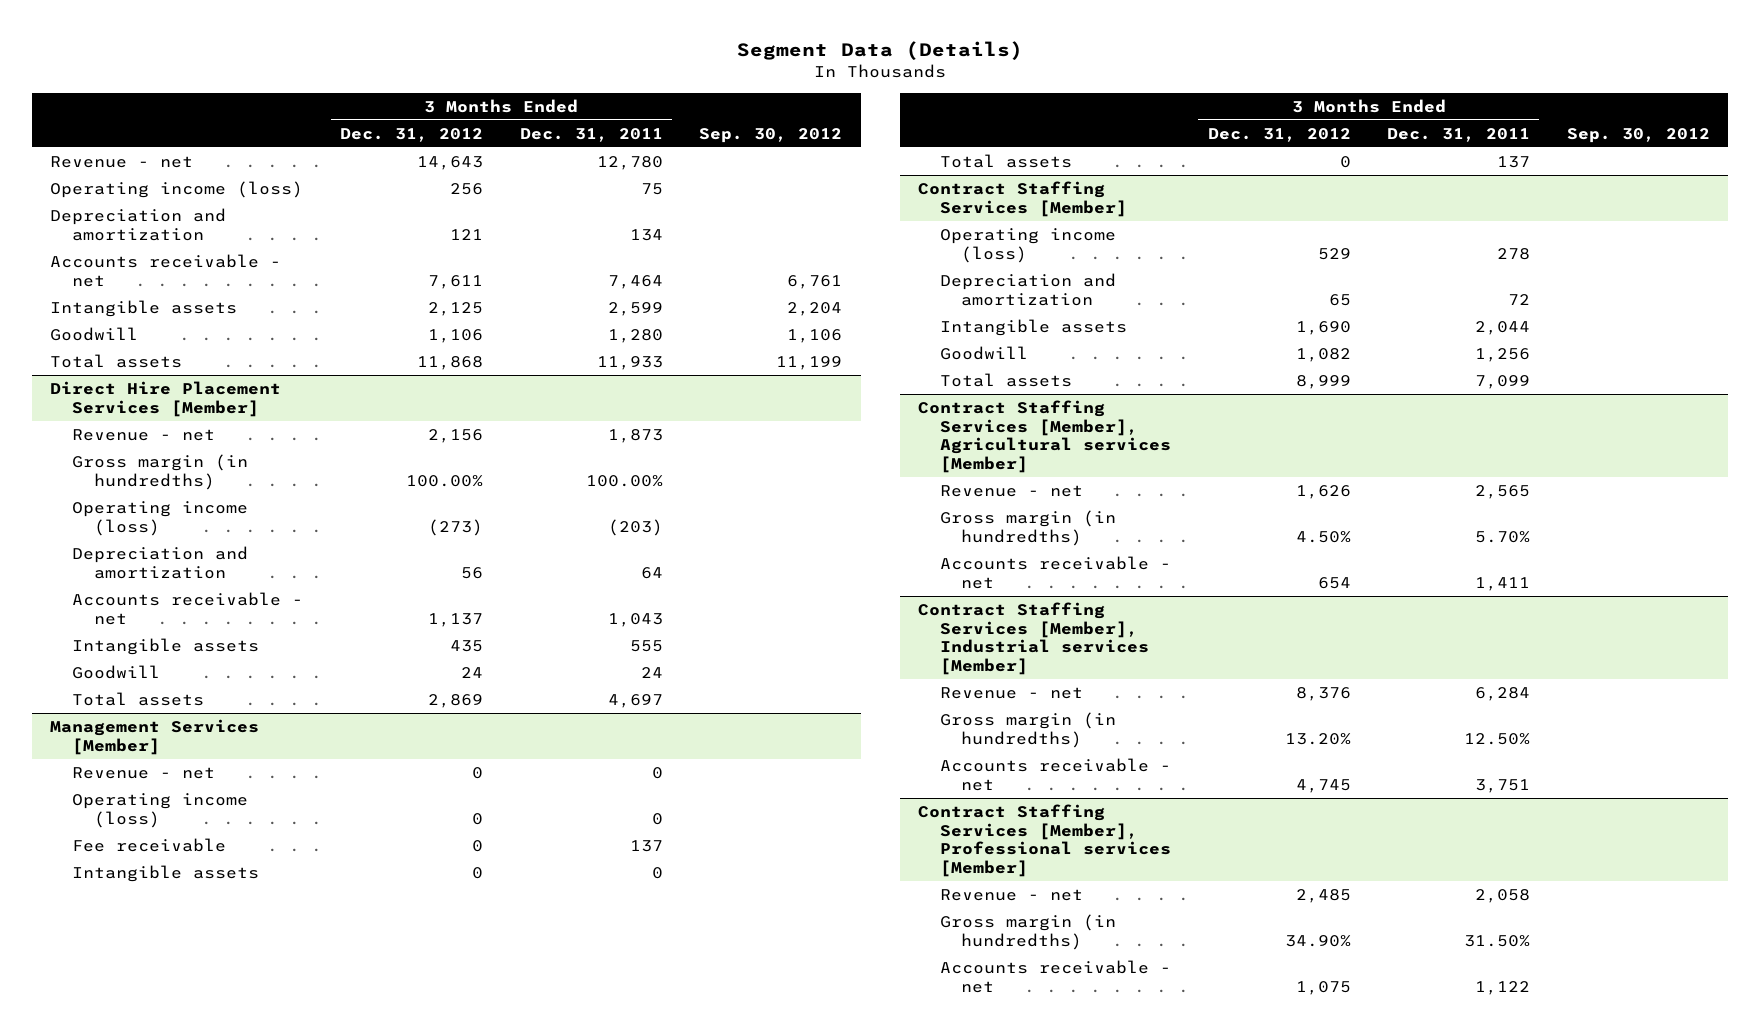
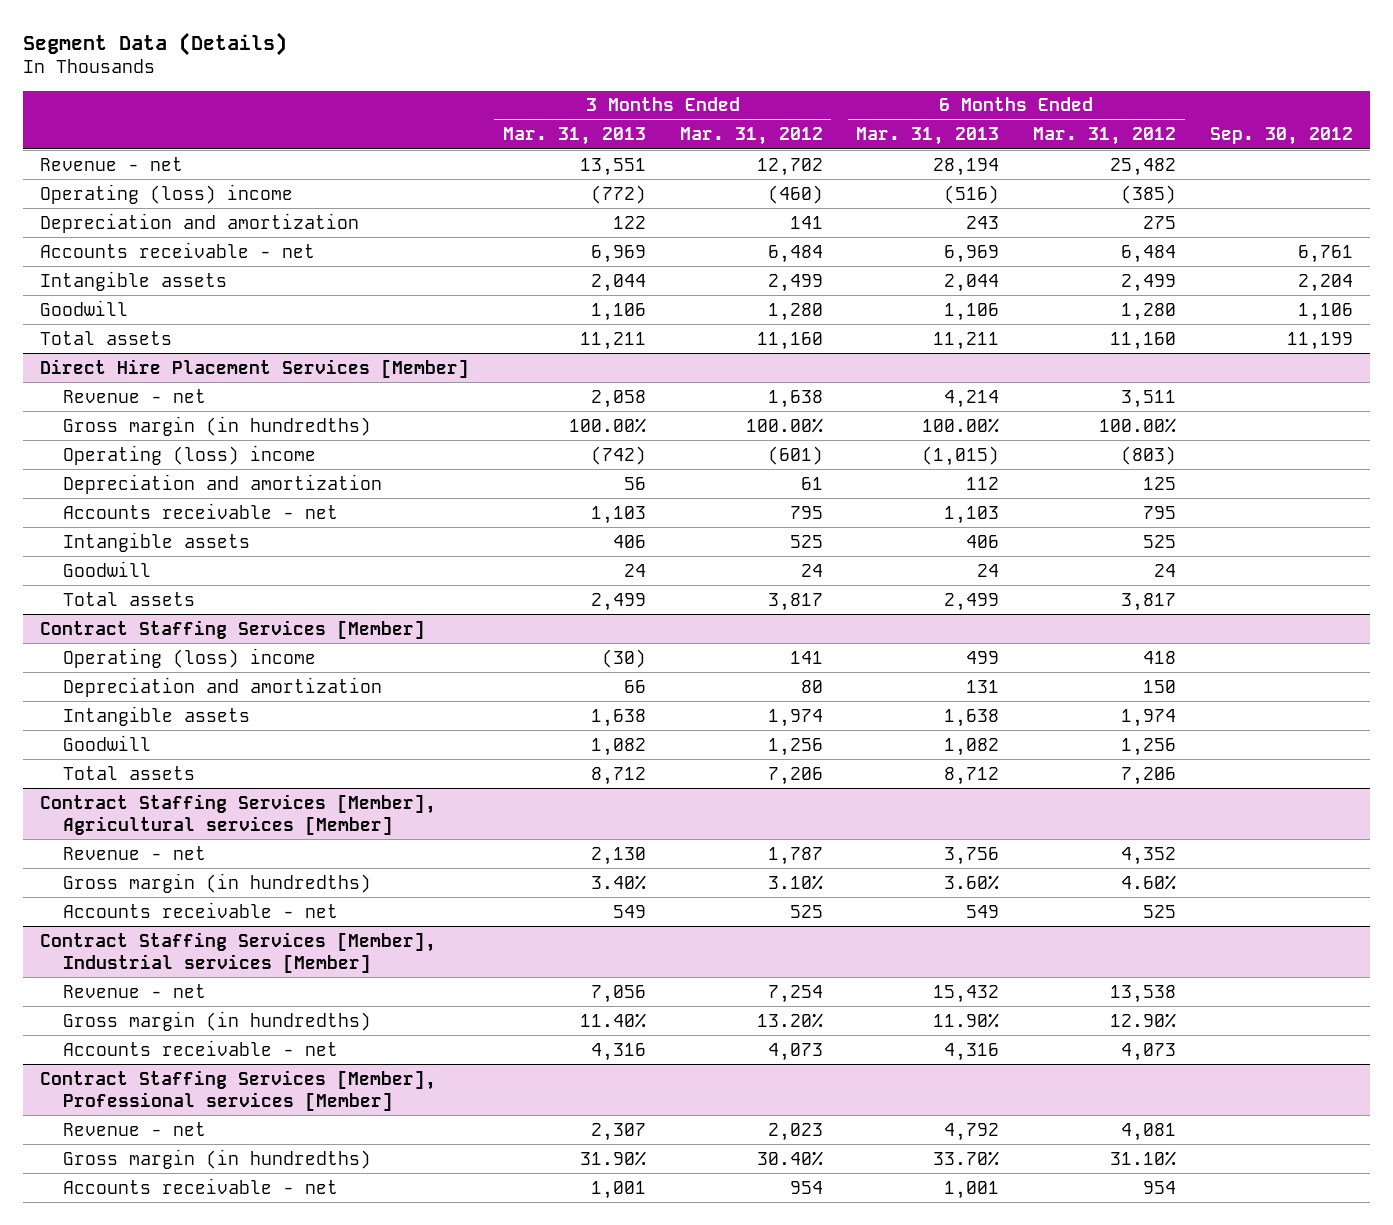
- | 3 Months Ended Dec. 31, 2012 | 3 Months Ended Dec. 31, 2011 | Sep. 30, 2012
+ | 3 Months Ended Mar. 31, 2013 | 3 Months Ended Mar. 31, 2012 | 6 Months Ended Mar. 31, 2013 | 6 Months Ended Mar. 31, 2012 | Sep. 30, 2012
- Operating income (loss) | 256 | 75 |
+ Operating (loss) income | (772) | (460) | (516) | (385) |
@ Direct Hire Placement Services [Member]
- Operating income (loss) | (273) | (203) |
+ Operating (loss) income | (742) | (601) | (1,015) | (803) |
- Management Services [Member]
- Revenue - net | 0 | 0 |
- Operating income (loss) | 0 | 0 |
- Fee receivable | 0 | 137 |
- Intangible assets | 0 | 0 |
- Total assets | 0 | 137 |
@ Contract Staffing Services [Member]
- Operating income (loss) | 529 | 278 |
+ Operating (loss) income | (30) | 141 | 499 | 418 |

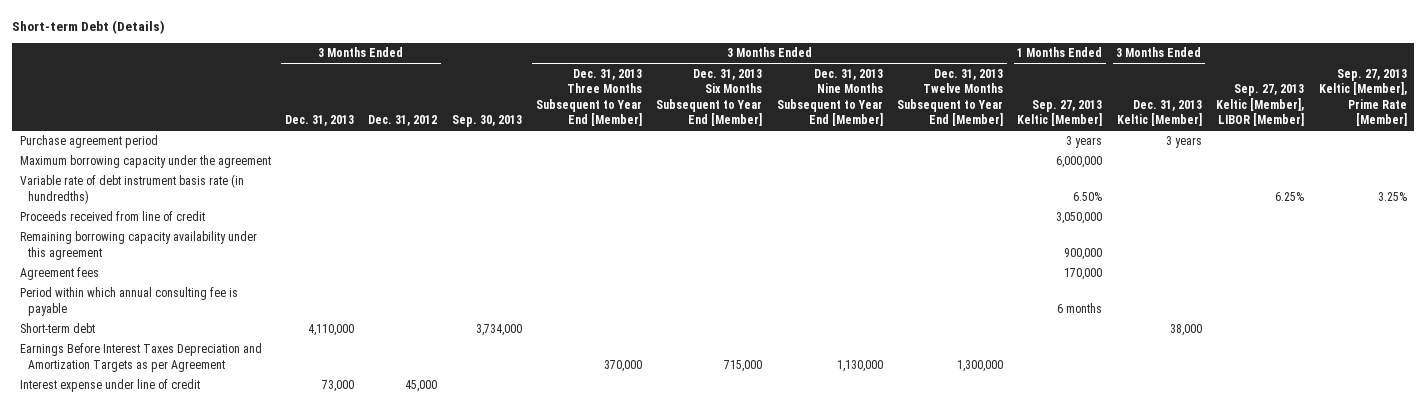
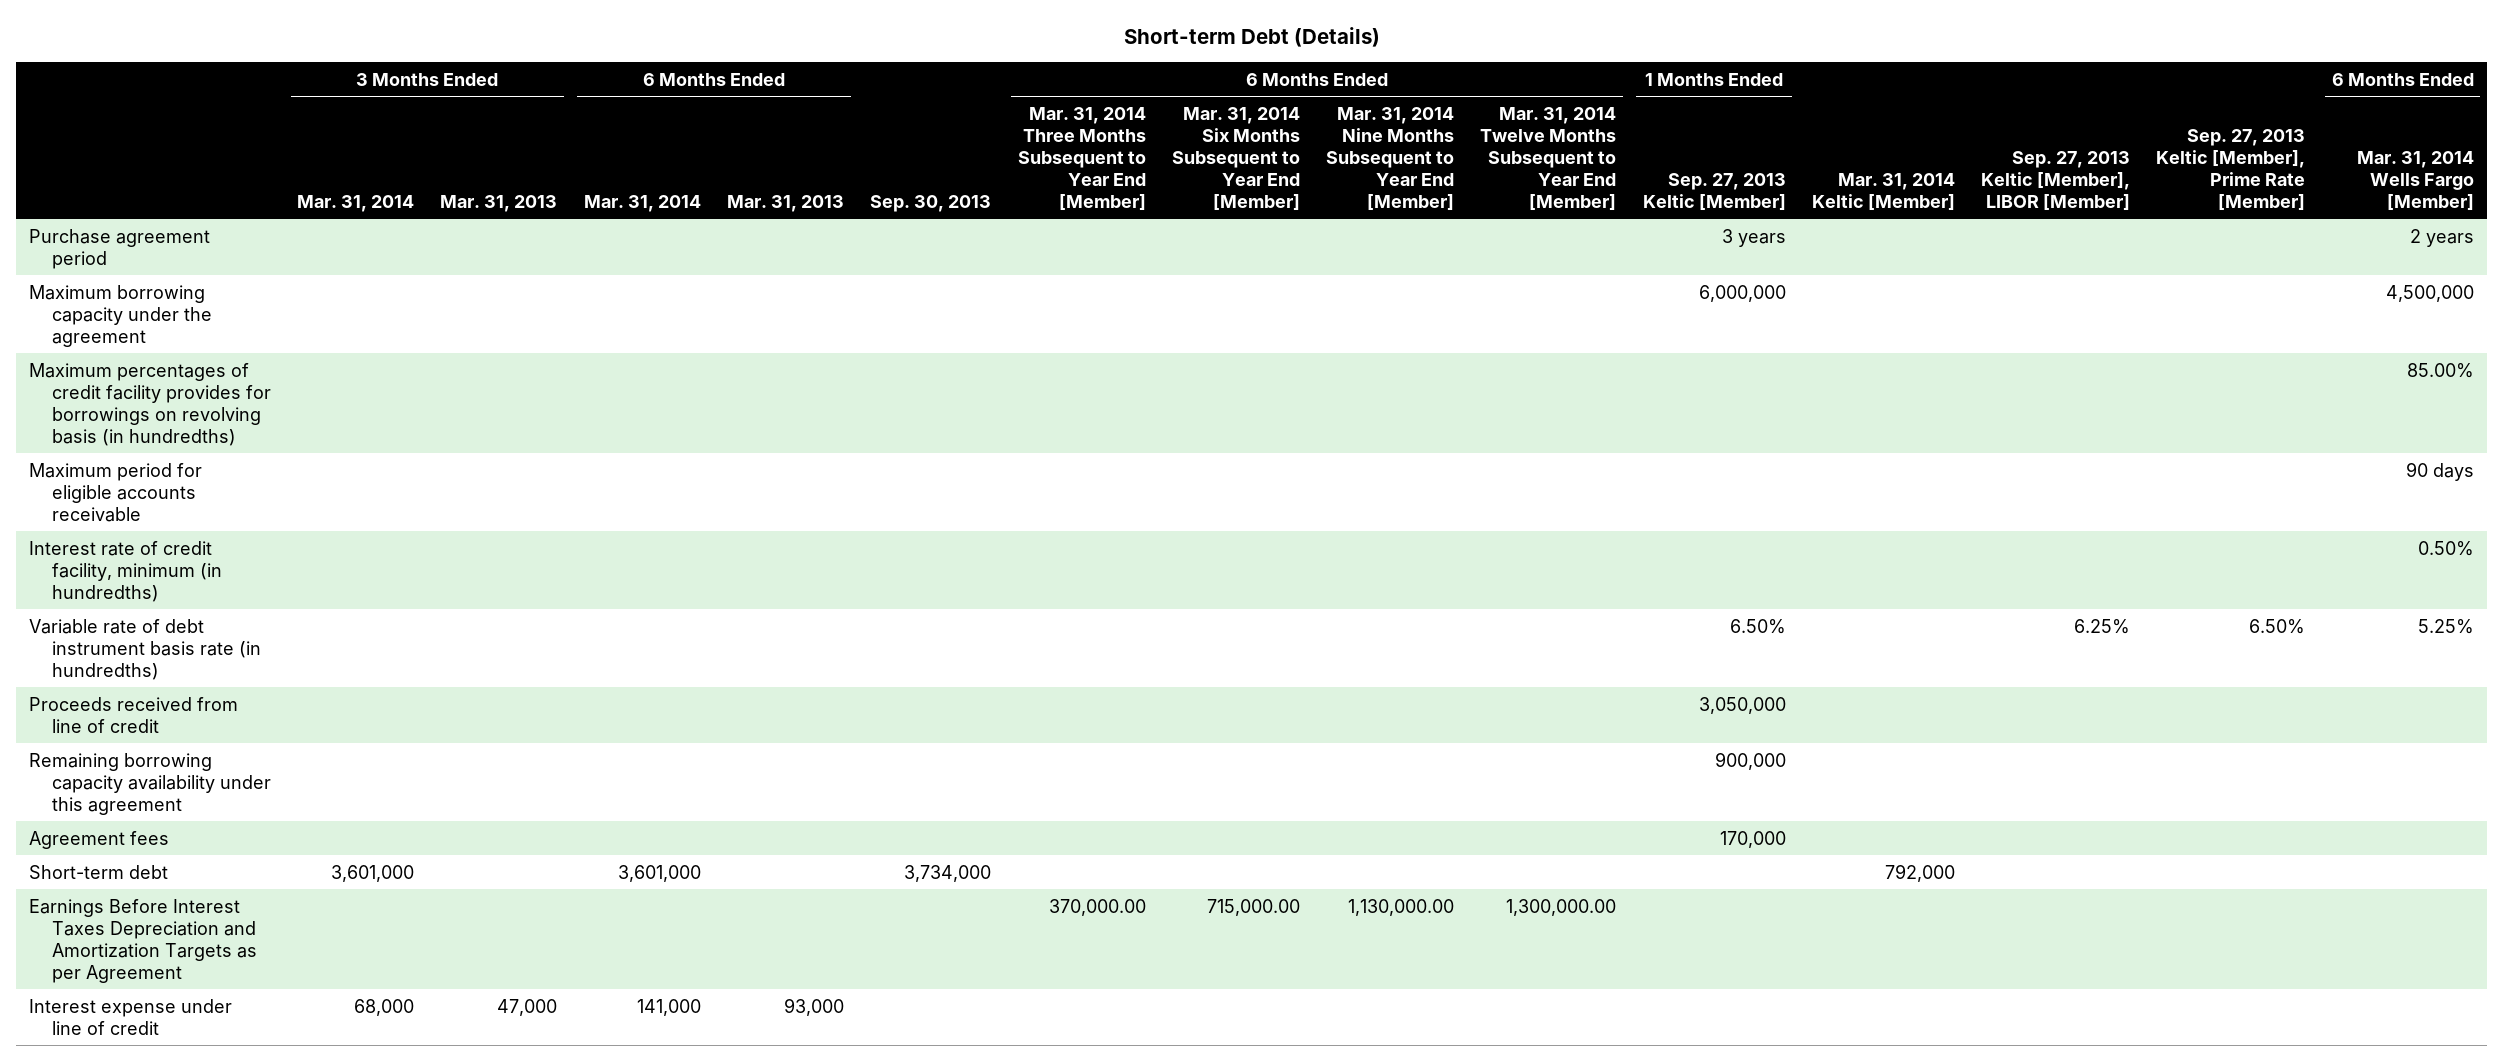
- | 3 Months Ended Dec. 31, 2013 | 3 Months Ended Dec. 31, 2012 | Sep. 30, 2013 | 3 Months Ended Dec. 31, 2013 Three Months Subsequent to Year End [Member] | 3 Months Ended Dec. 31, 2013 Six Months Subsequent to Year End [Member] | 3 Months Ended Dec. 31, 2013 Nine Months Subsequent to Year End [Member] | 3 Months Ended Dec. 31, 2013 Twelve Months Subsequent to Year End [Member] | 1 Months Ended Sep. 27, 2013 Keltic [Member] | 3 Months Ended Dec. 31, 2013 Keltic [Member] | Sep. 27, 2013 Keltic [Member], LIBOR [Member] | Sep. 27, 2013 Keltic [Member], Prime Rate [Member]
+ | 3 Months Ended Mar. 31, 2014 | 3 Months Ended Mar. 31, 2013 | 6 Months Ended Mar. 31, 2014 | 6 Months Ended Mar. 31, 2013 | Sep. 30, 2013 | 6 Months Ended Mar. 31, 2014 Three Months Subsequent to Year End [Member] | 6 Months Ended Mar. 31, 2014 Six Months Subsequent to Year End [Member] | 6 Months Ended Mar. 31, 2014 Nine Months Subsequent to Year End [Member] | 6 Months Ended Mar. 31, 2014 Twelve Months Subsequent to Year End [Member] | 1 Months Ended Sep. 27, 2013 Keltic [Member] | Mar. 31, 2014 Keltic [Member] | Sep. 27, 2013 Keltic [Member], LIBOR [Member] | Sep. 27, 2013 Keltic [Member], Prime Rate [Member] | 6 Months Ended Mar. 31, 2014 Wells Fargo [Member]
- Variable rate of debt instrument basis rate (in hundredths) | | | | | | | | 6.50% | | 6.25% | 3.25%
+ Maximum percentages of credit facility provides for borrowings on revolving basis (in hundredths) | | | | | | | | | | | | | | 85.00%
+ Maximum period for eligible accounts receivable | | | | | | | | | | | | | | 90 days
+ Interest rate of credit facility, minimum (in hundredths) | | | | | | | | | | | | | | 0.50%
+ Variable rate of debt instrument basis rate (in hundredths) | | | | | | | | | | 6.50% | | 6.25% | 6.50% | 5.25%
- Period within which annual consulting fee is payable | | | | | | | | 6 months | | |

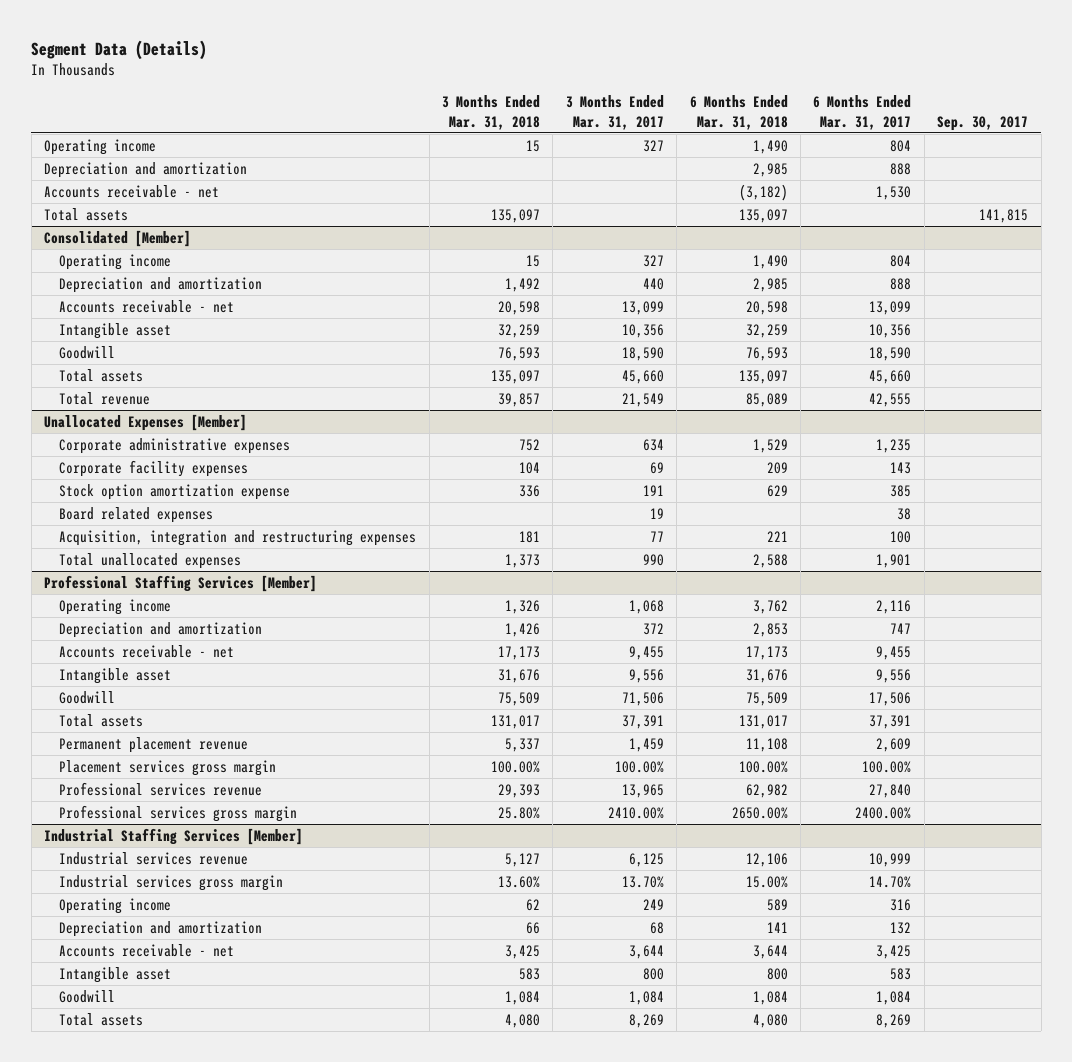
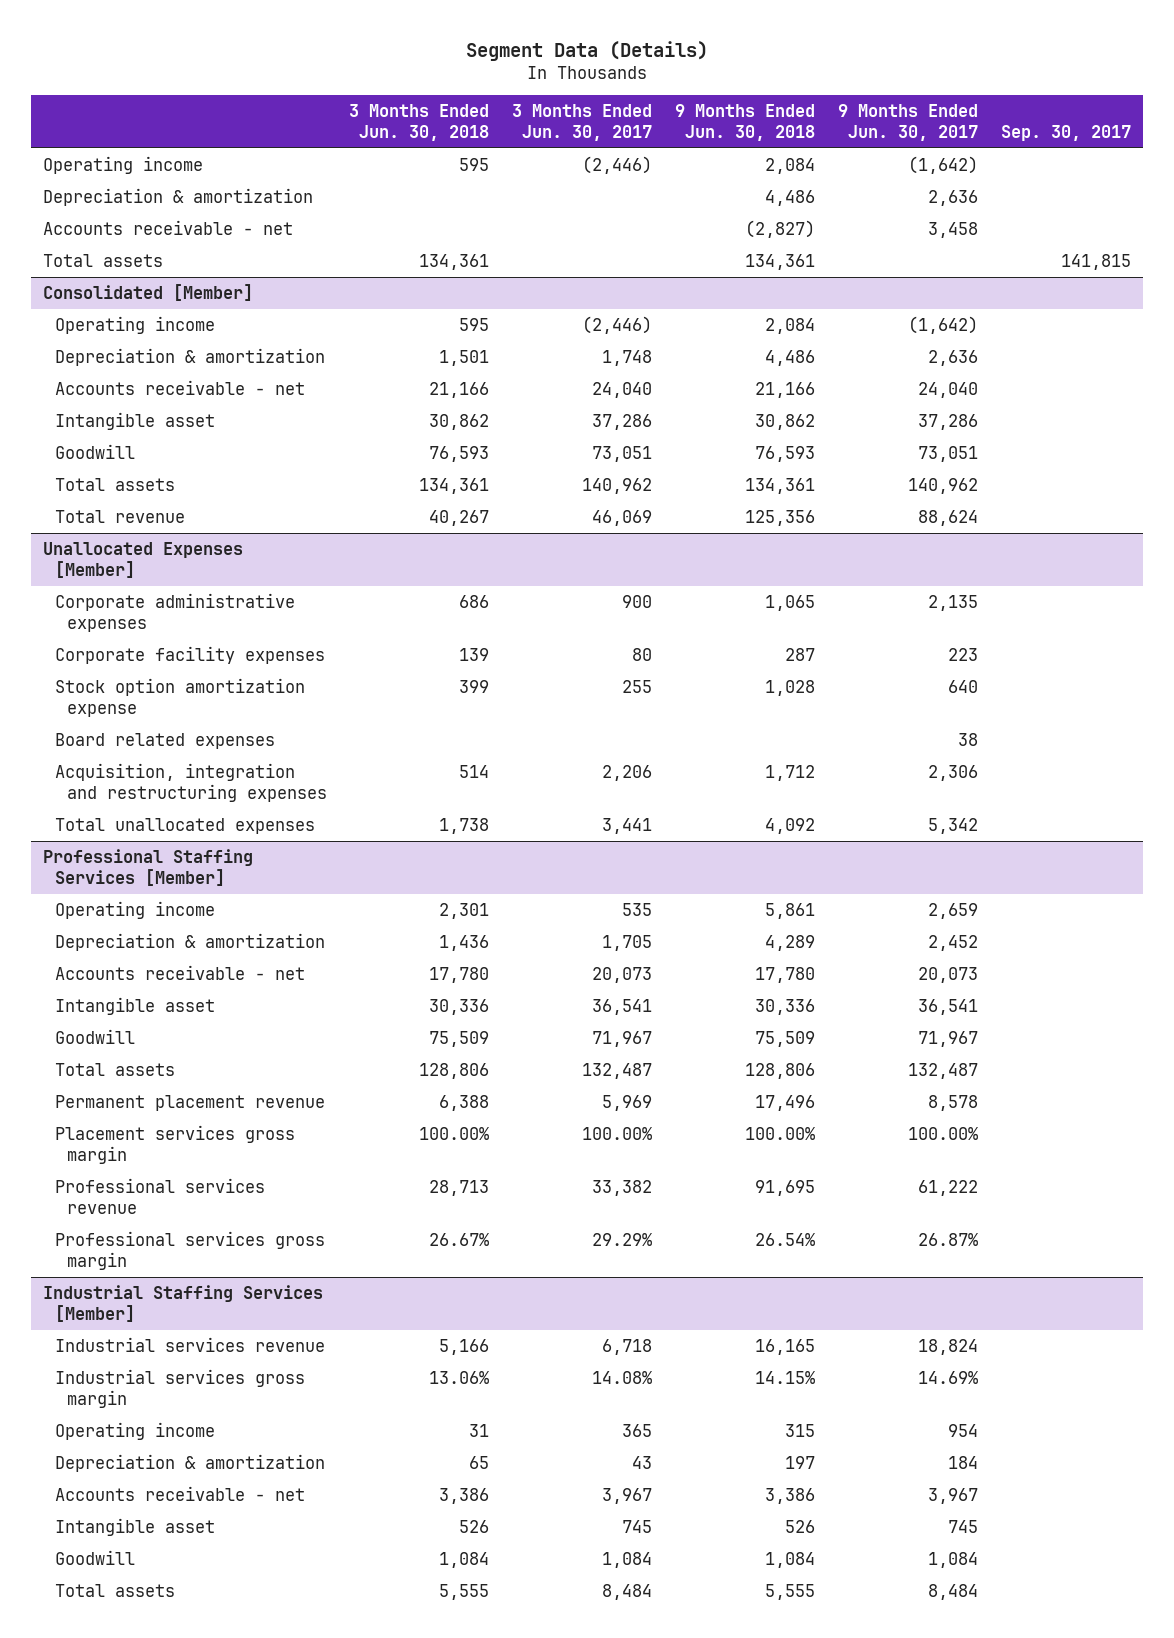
- | 3 Months Ended Mar. 31, 2018 | 3 Months Ended Mar. 31, 2017 | 6 Months Ended Mar. 31, 2018 | 6 Months Ended Mar. 31, 2017 | Sep. 30, 2017
+ | 3 Months Ended Jun. 30, 2018 | 3 Months Ended Jun. 30, 2017 | 9 Months Ended Jun. 30, 2018 | 9 Months Ended Jun. 30, 2017 | Sep. 30, 2017
- Depreciation and amortization | | | 2,985 | 888 |
+ Depreciation & amortization | | | 4,486 | 2,636 |
@ Consolidated [Member]
- Depreciation and amortization | 1,492 | 440 | 2,985 | 888 |
+ Depreciation & amortization | 1,501 | 1,748 | 4,486 | 2,636 |
@ Professional Staffing Services [Member]
- Depreciation and amortization | 1,426 | 372 | 2,853 | 747 |
+ Depreciation & amortization | 1,436 | 1,705 | 4,289 | 2,452 |
@ Industrial Staffing Services [Member]
- Depreciation and amortization | 66 | 68 | 141 | 132 |
+ Depreciation & amortization | 65 | 43 | 197 | 184 |

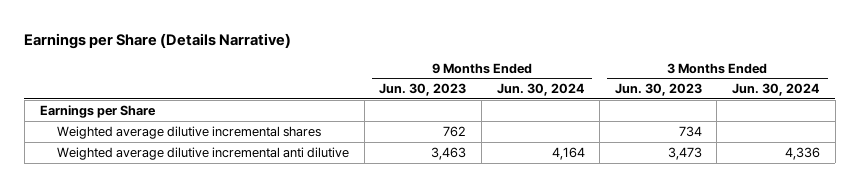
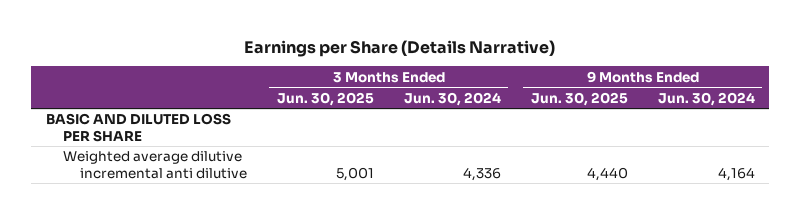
- | 9 Months Ended Jun. 30, 2023 | 9 Months Ended Jun. 30, 2024 | 3 Months Ended Jun. 30, 2023 | 3 Months Ended Jun. 30, 2024
+ | 3 Months Ended Jun. 30, 2025 | 3 Months Ended Jun. 30, 2024 | 9 Months Ended Jun. 30, 2025 | 9 Months Ended Jun. 30, 2024
- Earnings per Share
- Weighted average dilutive incremental shares | 762 | | 734 |
+ BASIC AND DILUTED LOSS PER SHARE

